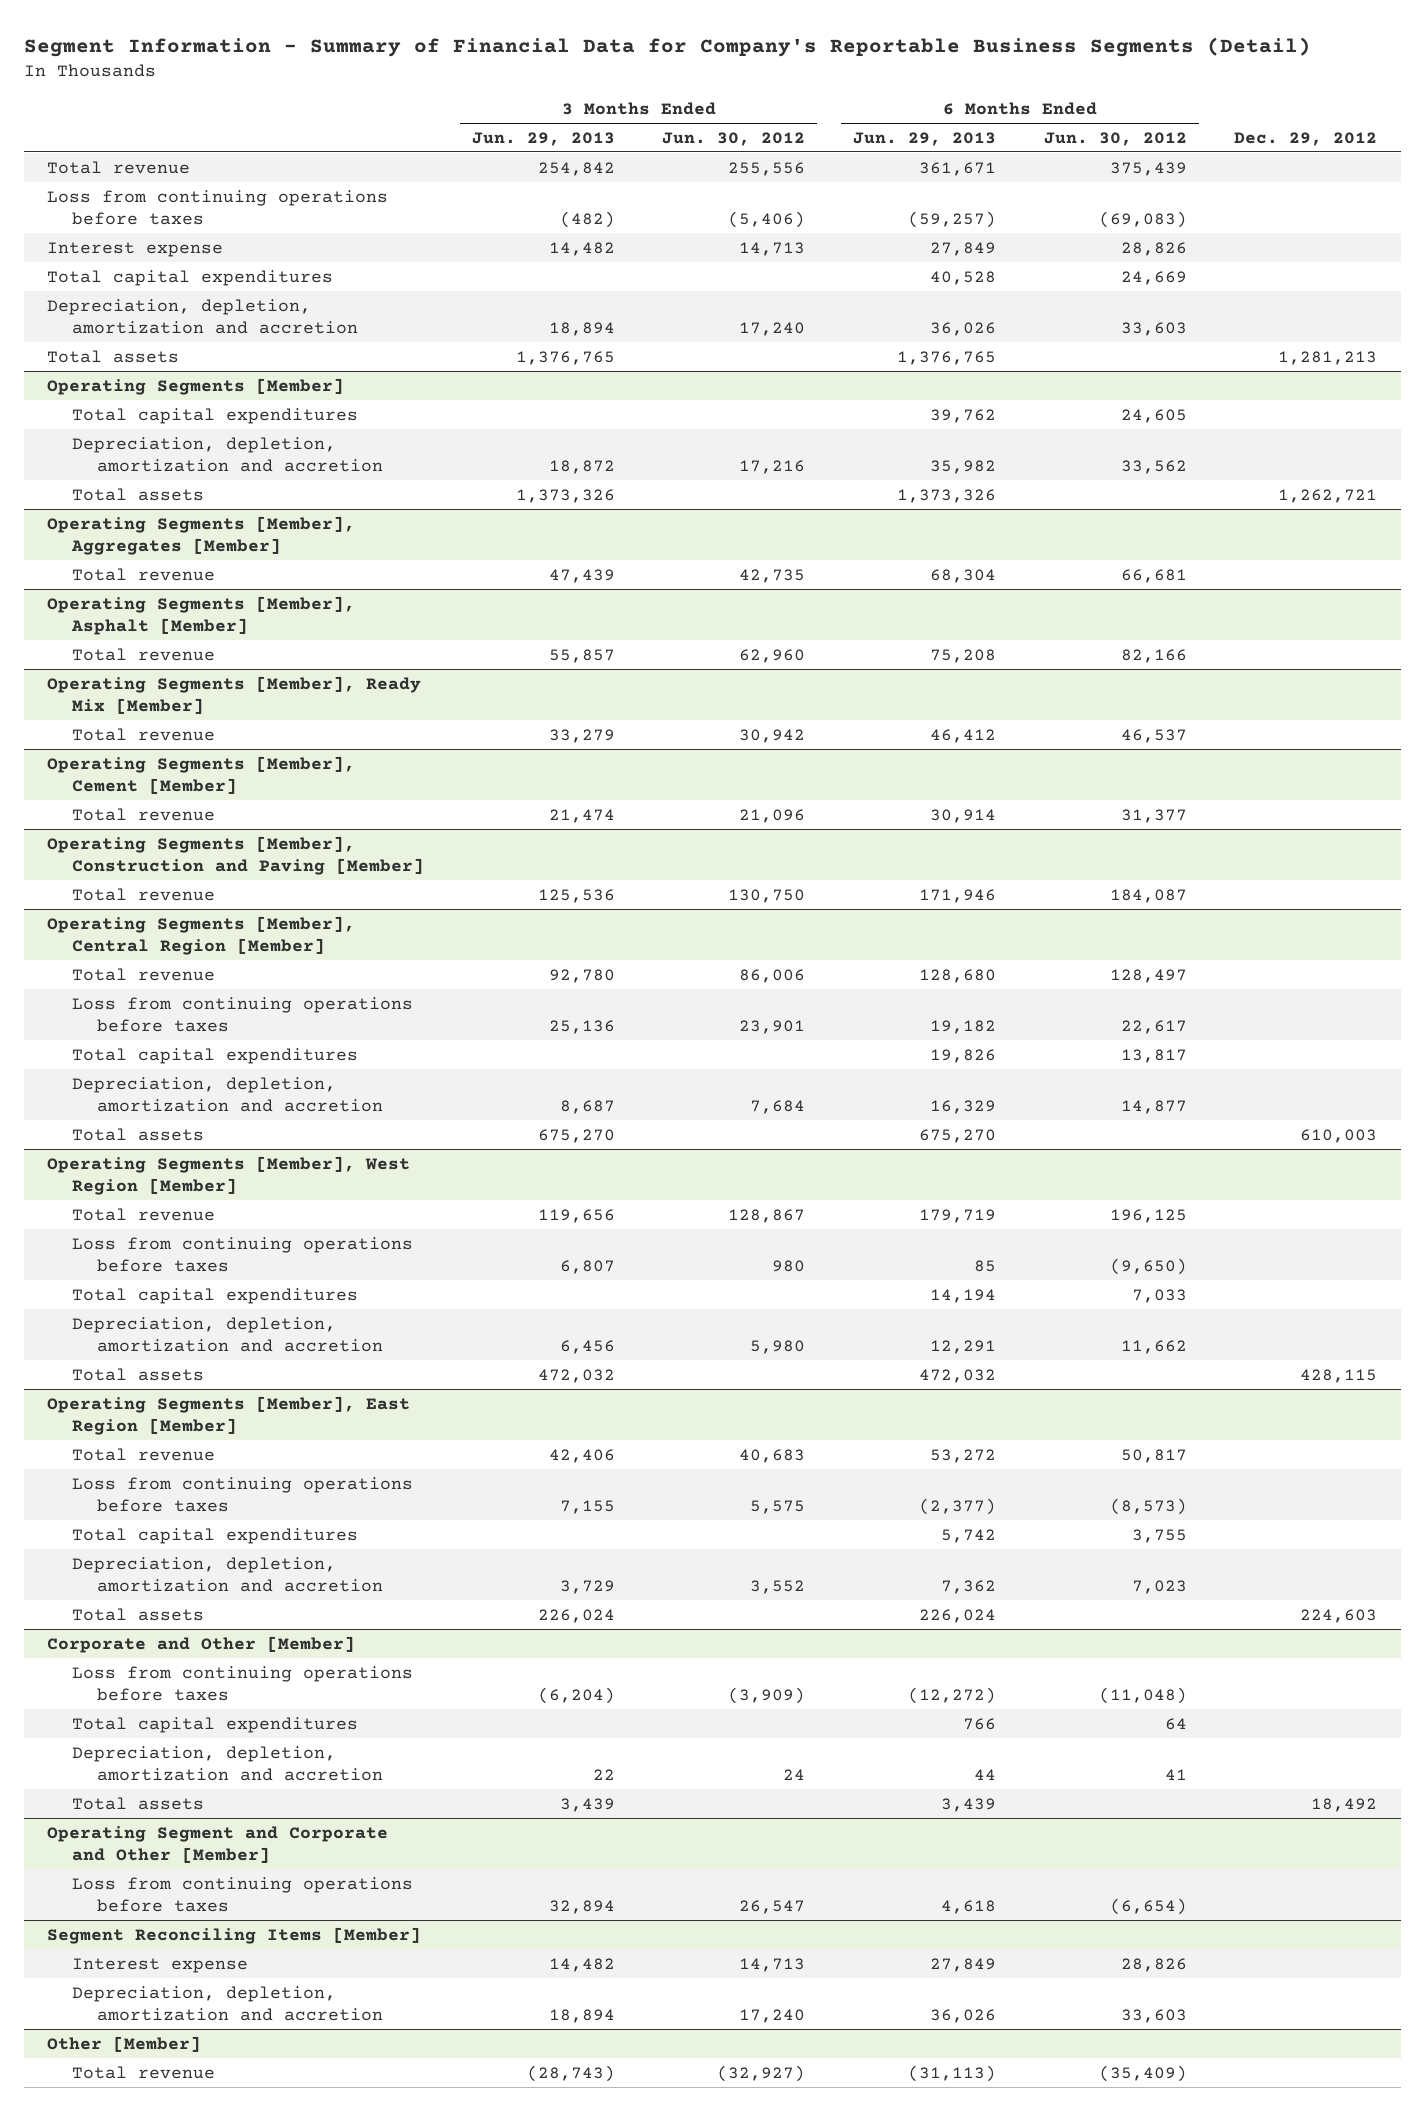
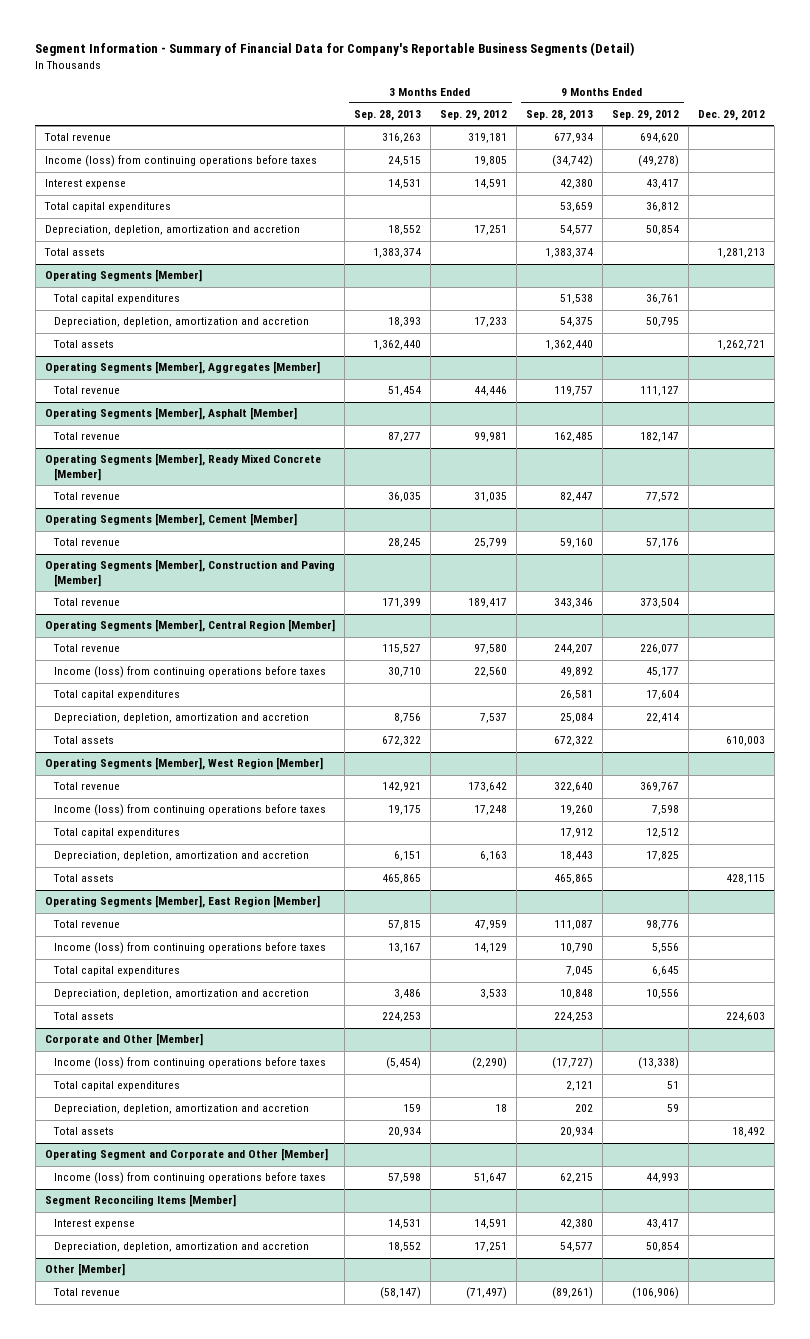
- | 3 Months Ended Jun. 29, 2013 | 3 Months Ended Jun. 30, 2012 | 6 Months Ended Jun. 29, 2013 | 6 Months Ended Jun. 30, 2012 | Dec. 29, 2012
+ | 3 Months Ended Sep. 28, 2013 | 3 Months Ended Sep. 29, 2012 | 9 Months Ended Sep. 28, 2013 | 9 Months Ended Sep. 29, 2012 | Dec. 29, 2012
- Loss from continuing operations before taxes | (482) | (5,406) | (59,257) | (69,083) |
+ Income (loss) from continuing operations before taxes | 24,515 | 19,805 | (34,742) | (49,278) |
- Operating Segments [Member], Ready Mix [Member]
+ Operating Segments [Member], Ready Mixed Concrete [Member]
@ Operating Segments [Member], Central Region [Member]
- Loss from continuing operations before taxes | 25,136 | 23,901 | 19,182 | 22,617 |
+ Income (loss) from continuing operations before taxes | 30,710 | 22,560 | 49,892 | 45,177 |
@ Operating Segments [Member], West Region [Member]
- Loss from continuing operations before taxes | 6,807 | 980 | 85 | (9,650) |
+ Income (loss) from continuing operations before taxes | 19,175 | 17,248 | 19,260 | 7,598 |
@ Operating Segments [Member], East Region [Member]
- Loss from continuing operations before taxes | 7,155 | 5,575 | (2,377) | (8,573) |
+ Income (loss) from continuing operations before taxes | 13,167 | 14,129 | 10,790 | 5,556 |
@ Corporate and Other [Member]
- Loss from continuing operations before taxes | (6,204) | (3,909) | (12,272) | (11,048) |
+ Income (loss) from continuing operations before taxes | (5,454) | (2,290) | (17,727) | (13,338) |
@ Operating Segment and Corporate and Other [Member]
- Loss from continuing operations before taxes | 32,894 | 26,547 | 4,618 | (6,654) |
+ Income (loss) from continuing operations before taxes | 57,598 | 51,647 | 62,215 | 44,993 |

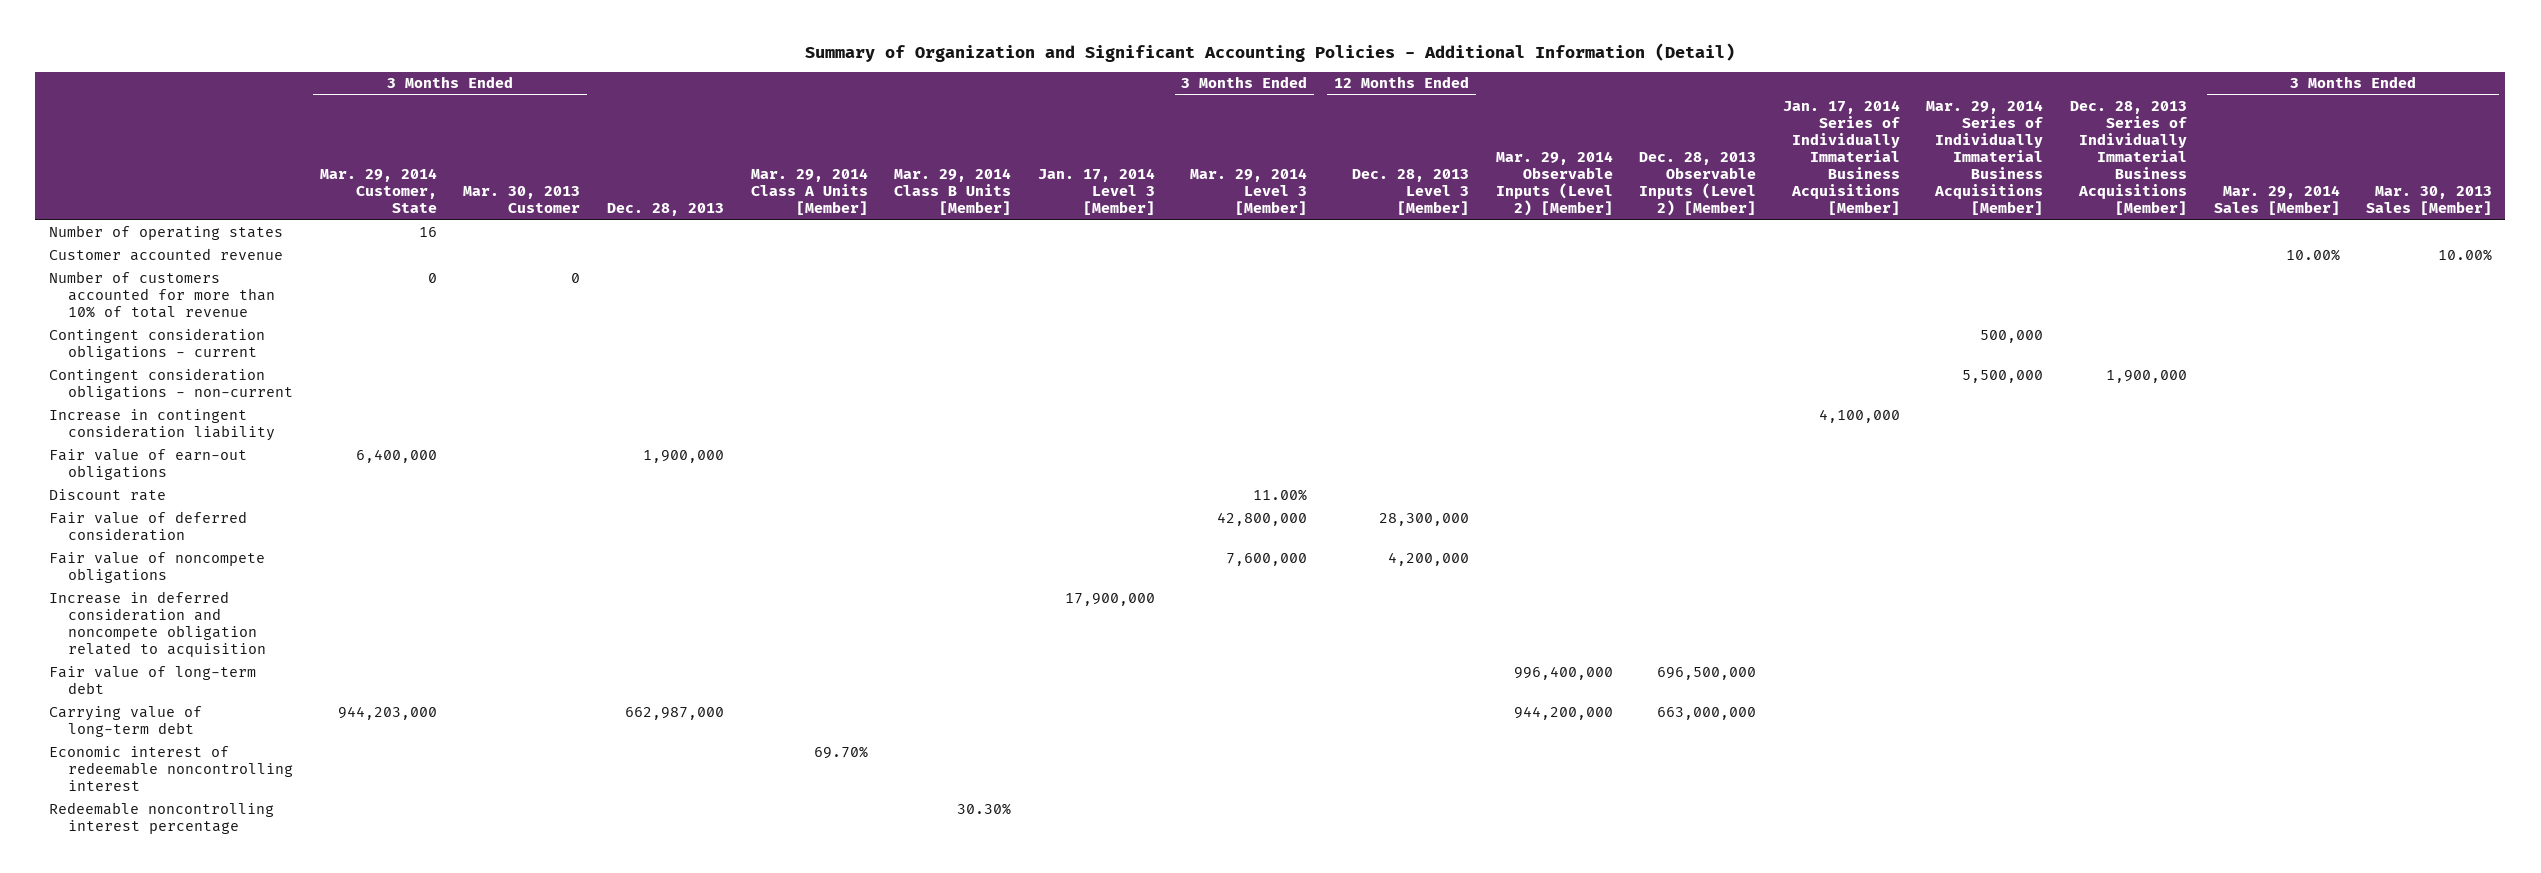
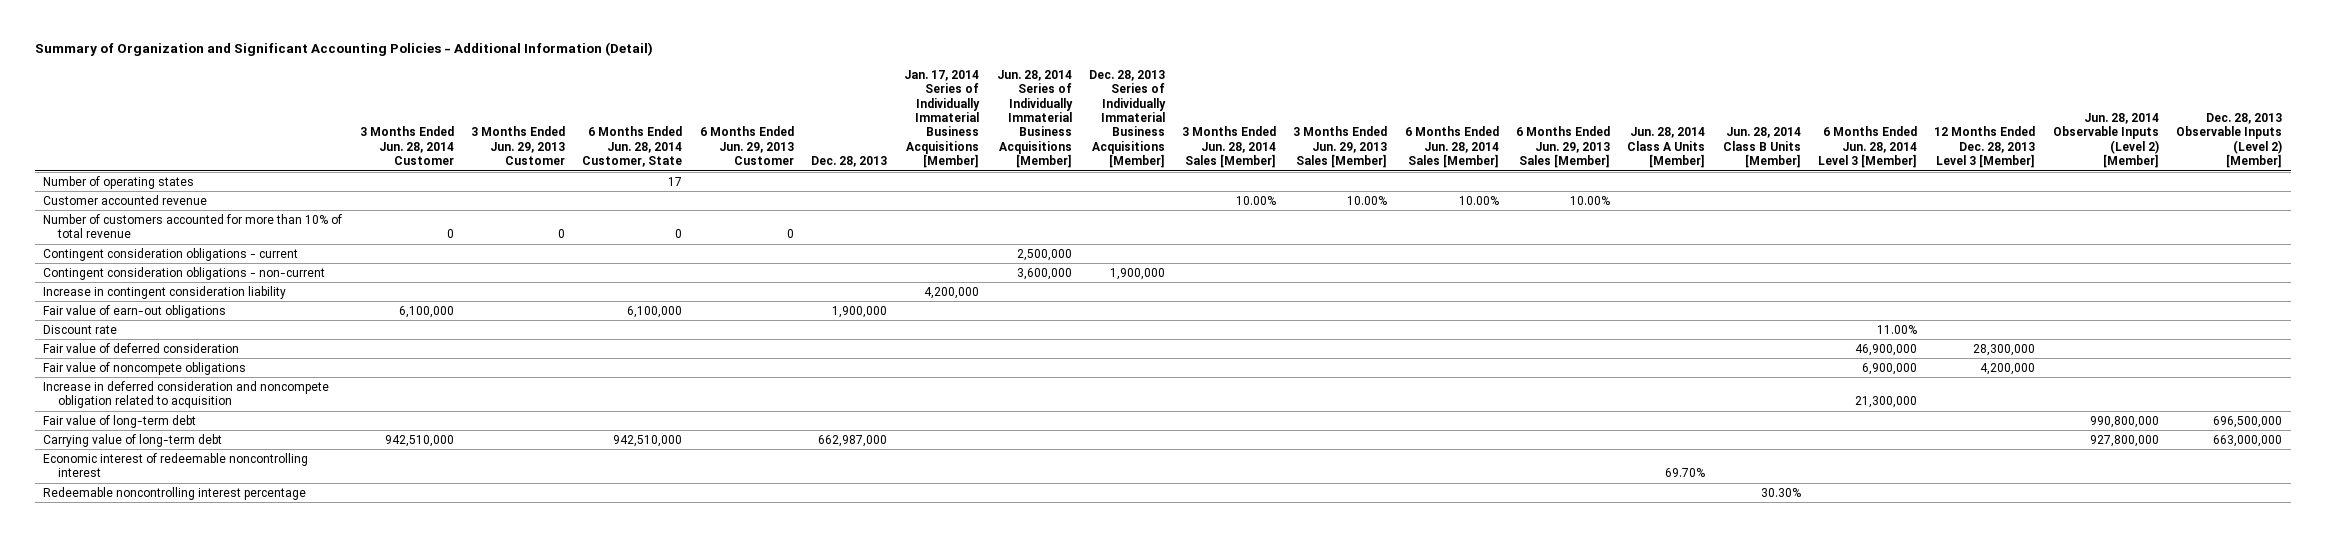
- | 3 Months Ended Mar. 29, 2014 Customer, State | 3 Months Ended Mar. 30, 2013 Customer | Dec. 28, 2013 | Mar. 29, 2014 Class A Units [Member] | Mar. 29, 2014 Class B Units [Member] | Jan. 17, 2014 Level 3 [Member] | 3 Months Ended Mar. 29, 2014 Level 3 [Member] | 12 Months Ended Dec. 28, 2013 Level 3 [Member] | Mar. 29, 2014 Observable Inputs (Level 2) [Member] | Dec. 28, 2013 Observable Inputs (Level 2) [Member] | Jan. 17, 2014 Series of Individually Immaterial Business Acquisitions [Member] | Mar. 29, 2014 Series of Individually Immaterial Business Acquisitions [Member] | Dec. 28, 2013 Series of Individually Immaterial Business Acquisitions [Member] | 3 Months Ended Mar. 29, 2014 Sales [Member] | 3 Months Ended Mar. 30, 2013 Sales [Member]
+ | 3 Months Ended Jun. 28, 2014 Customer | 3 Months Ended Jun. 29, 2013 Customer | 6 Months Ended Jun. 28, 2014 Customer, State | 6 Months Ended Jun. 29, 2013 Customer | Dec. 28, 2013 | Jan. 17, 2014 Series of Individually Immaterial Business Acquisitions [Member] | Jun. 28, 2014 Series of Individually Immaterial Business Acquisitions [Member] | Dec. 28, 2013 Series of Individually Immaterial Business Acquisitions [Member] | 3 Months Ended Jun. 28, 2014 Sales [Member] | 3 Months Ended Jun. 29, 2013 Sales [Member] | 6 Months Ended Jun. 28, 2014 Sales [Member] | 6 Months Ended Jun. 29, 2013 Sales [Member] | Jun. 28, 2014 Class A Units [Member] | Jun. 28, 2014 Class B Units [Member] | 6 Months Ended Jun. 28, 2014 Level 3 [Member] | 12 Months Ended Dec. 28, 2013 Level 3 [Member] | Jun. 28, 2014 Observable Inputs (Level 2) [Member] | Dec. 28, 2013 Observable Inputs (Level 2) [Member]
- Increase in contingent consideration liability | | | | | | | | | | | 4,100,000 | | | |
+ Increase in contingent consideration liability | | | | | | 4,200,000 | | | | | | | | | | | |

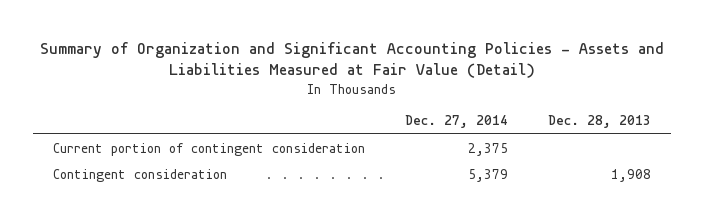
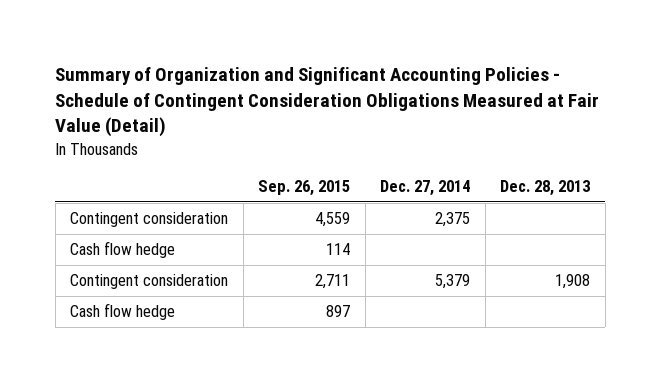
- Summary of Organization and Significant Accounting Policies - Assets and Liabilities Measured at Fair Value (Detail)
+ Summary of Organization and Significant Accounting Policies - Schedule of Contingent Consideration Obligations Measured at Fair Value (Detail)
- | Dec. 27, 2014 | Dec. 28, 2013
+ | Sep. 26, 2015 | Dec. 27, 2014 | Dec. 28, 2013
- Current portion of contingent consideration | 2,375 |
+ Contingent consideration | 4,559 | 2,375 |
+ Cash flow hedge | 114 | |
+ Cash flow hedge | 897 | |

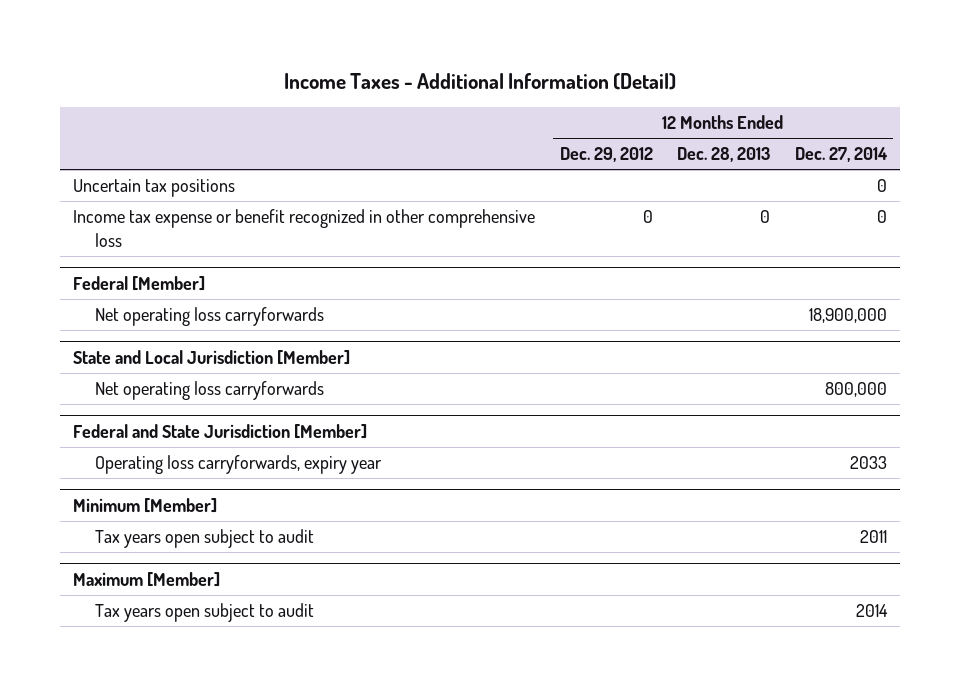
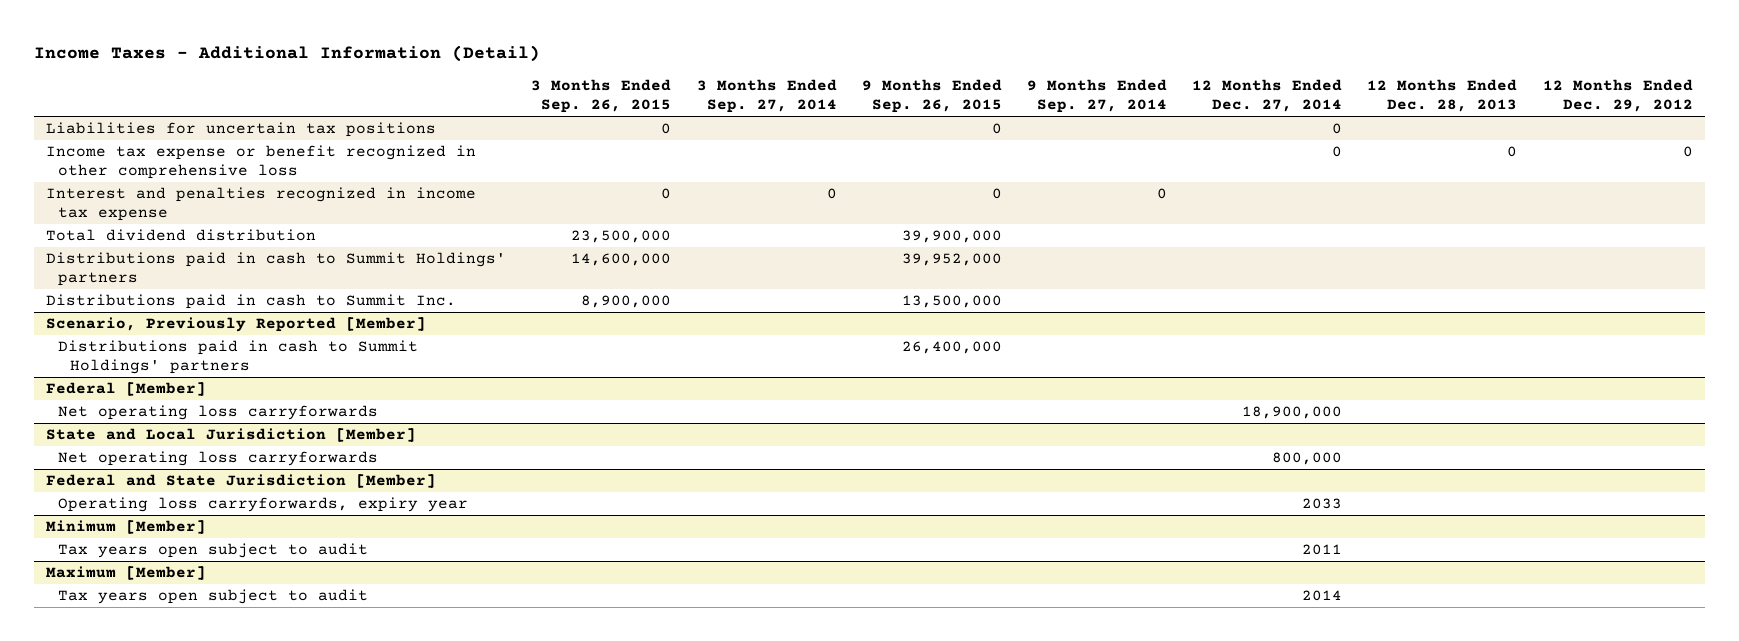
- | 12 Months Ended Dec. 29, 2012 | 12 Months Ended Dec. 28, 2013 | 12 Months Ended Dec. 27, 2014
+ | 3 Months Ended Sep. 26, 2015 | 3 Months Ended Sep. 27, 2014 | 9 Months Ended Sep. 26, 2015 | 9 Months Ended Sep. 27, 2014 | 12 Months Ended Dec. 27, 2014 | 12 Months Ended Dec. 28, 2013 | 12 Months Ended Dec. 29, 2012
- Uncertain tax positions | | | 0
+ Liabilities for uncertain tax positions | 0 | | 0 | | 0 | |
+ Interest and penalties recognized in income tax expense | 0 | 0 | 0 | 0 | | |
+ Total dividend distribution | 23,500,000 | | 39,900,000 | | | |
+ Distributions paid in cash to Summit Holdings' partners | 14,600,000 | | 39,952,000 | | | |
+ Distributions paid in cash to Summit Inc. | 8,900,000 | | 13,500,000 | | | |
+ Scenario, Previously Reported [Member]
+ Distributions paid in cash to Summit Holdings' partners | | | 26,400,000 | | | |

